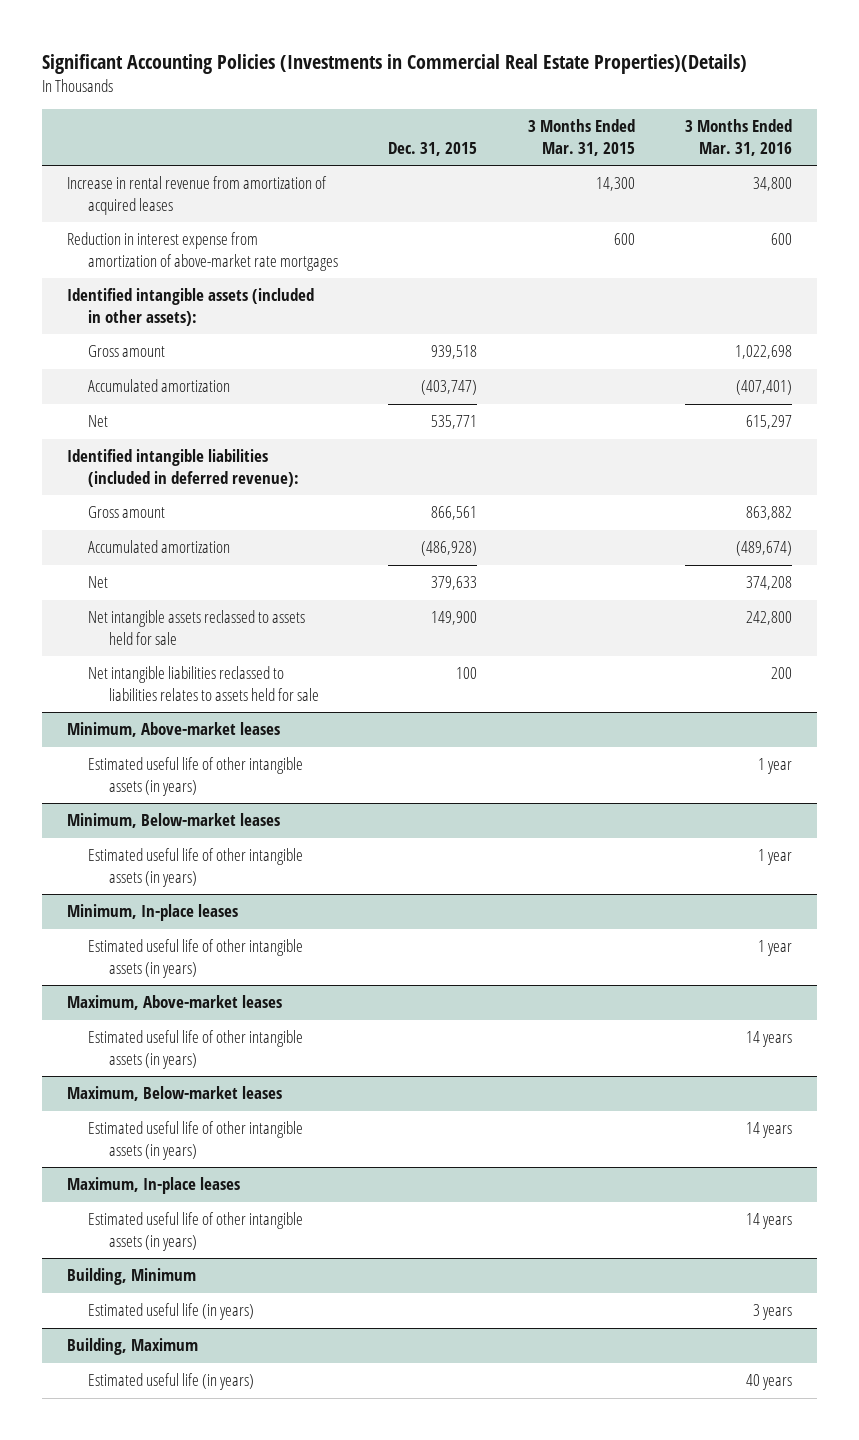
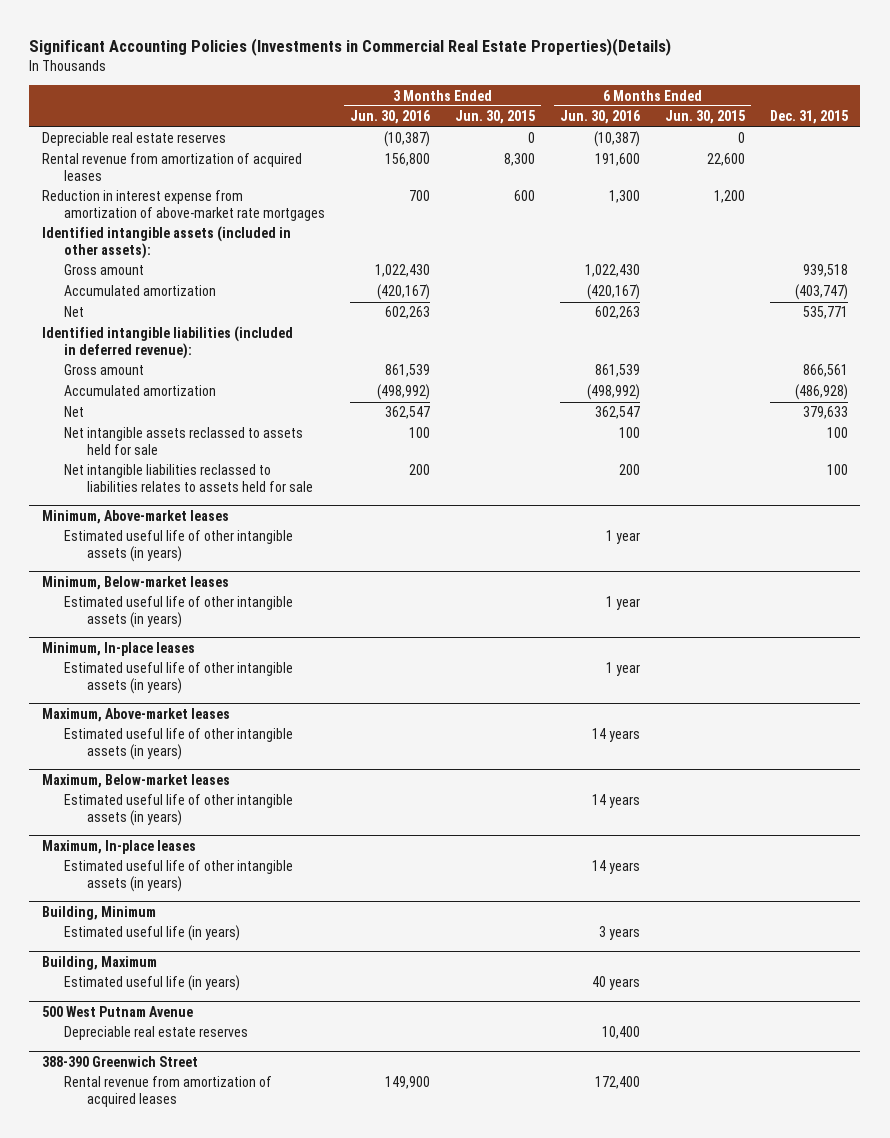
- | Dec. 31, 2015 | 3 Months Ended Mar. 31, 2015 | 3 Months Ended Mar. 31, 2016
+ | 3 Months Ended Jun. 30, 2016 | 3 Months Ended Jun. 30, 2015 | 6 Months Ended Jun. 30, 2016 | 6 Months Ended Jun. 30, 2015 | Dec. 31, 2015
- Increase in rental revenue from amortization of acquired leases | | 14,300 | 34,800
+ Depreciable real estate reserves | (10,387) | 0 | (10,387) | 0 |
+ Rental revenue from amortization of acquired leases | 156,800 | 8,300 | 191,600 | 22,600 |
- Net intangible assets reclassed to assets held for sale | 149,900 | | 242,800
+ Net intangible assets reclassed to assets held for sale | 100 | | 100 | | 100
+ 500 West Putnam Avenue
+ Depreciable real estate reserves | | | 10,400 | |
+ 388-390 Greenwich Street
+ Rental revenue from amortization of acquired leases | 149,900 | | 172,400 | |

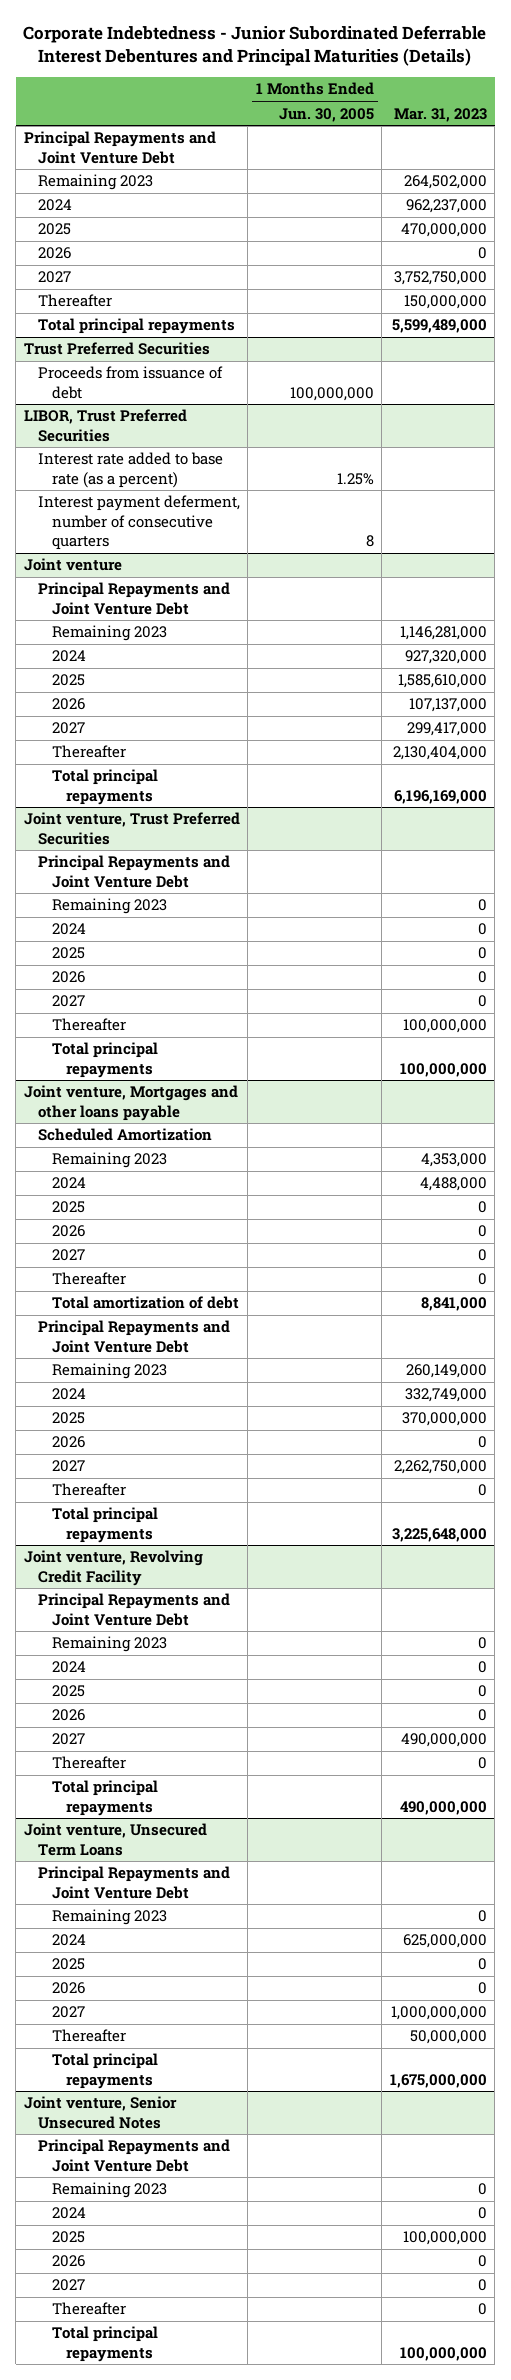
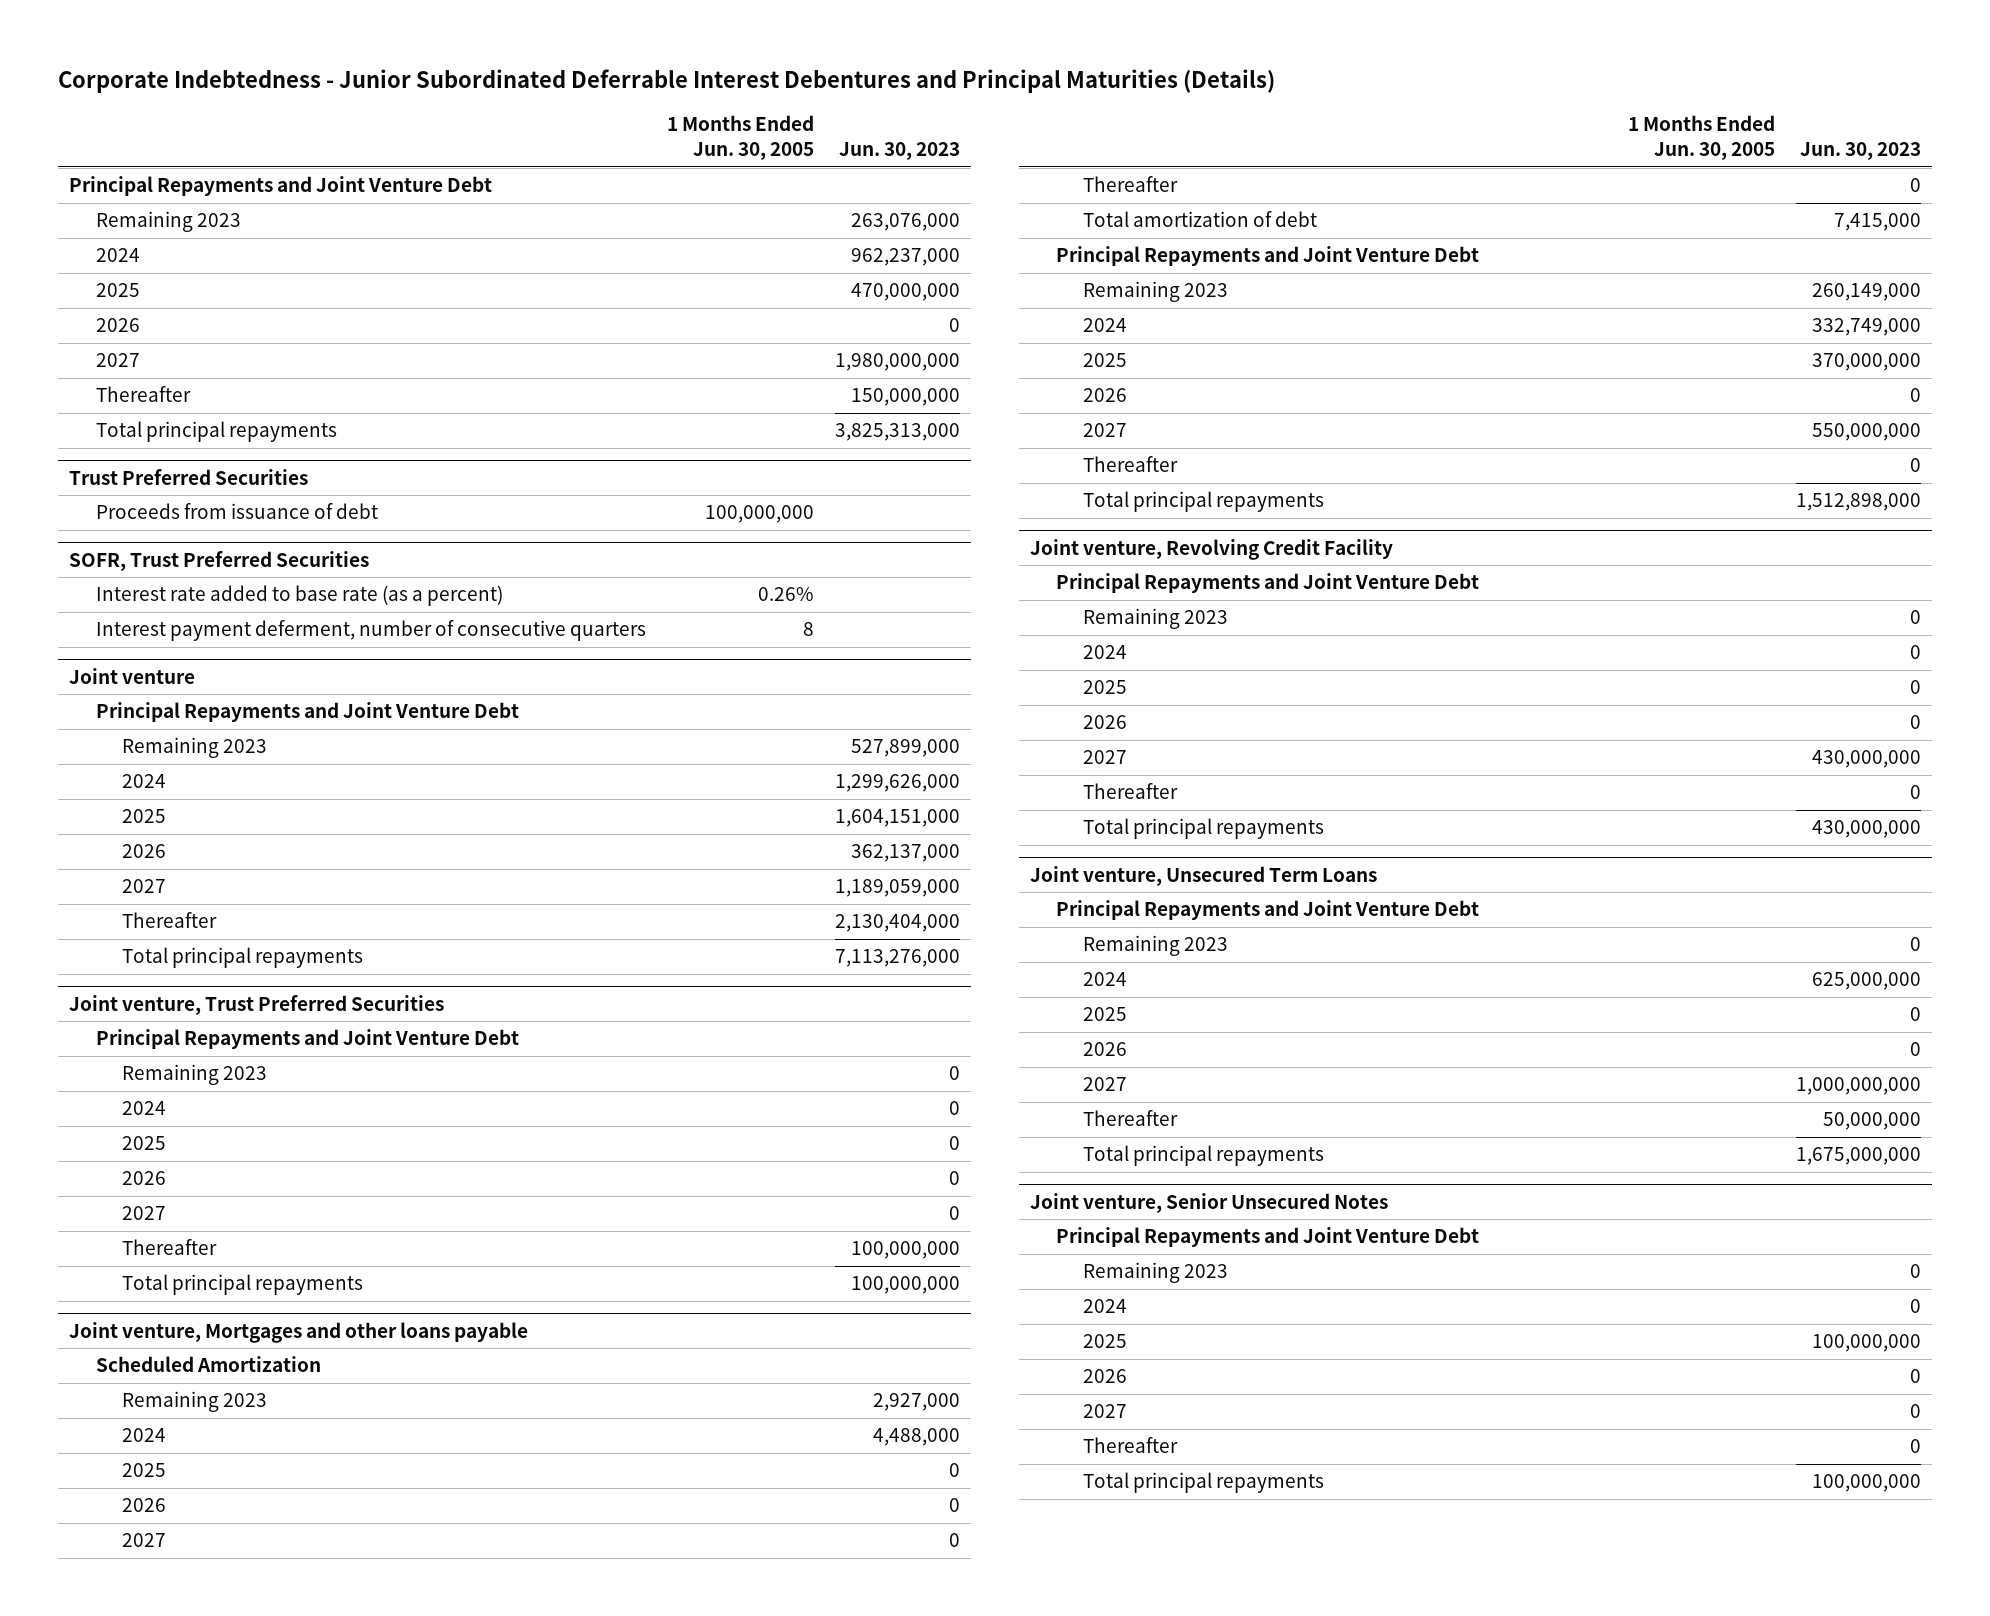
- | 1 Months Ended Jun. 30, 2005 | Mar. 31, 2023
+ | 1 Months Ended Jun. 30, 2005 | Jun. 30, 2023
- LIBOR, Trust Preferred Securities
- Interest rate added to base rate (as a percent) | 1.25% |
+ SOFR, Trust Preferred Securities
+ Interest rate added to base rate (as a percent) | 0.26% |

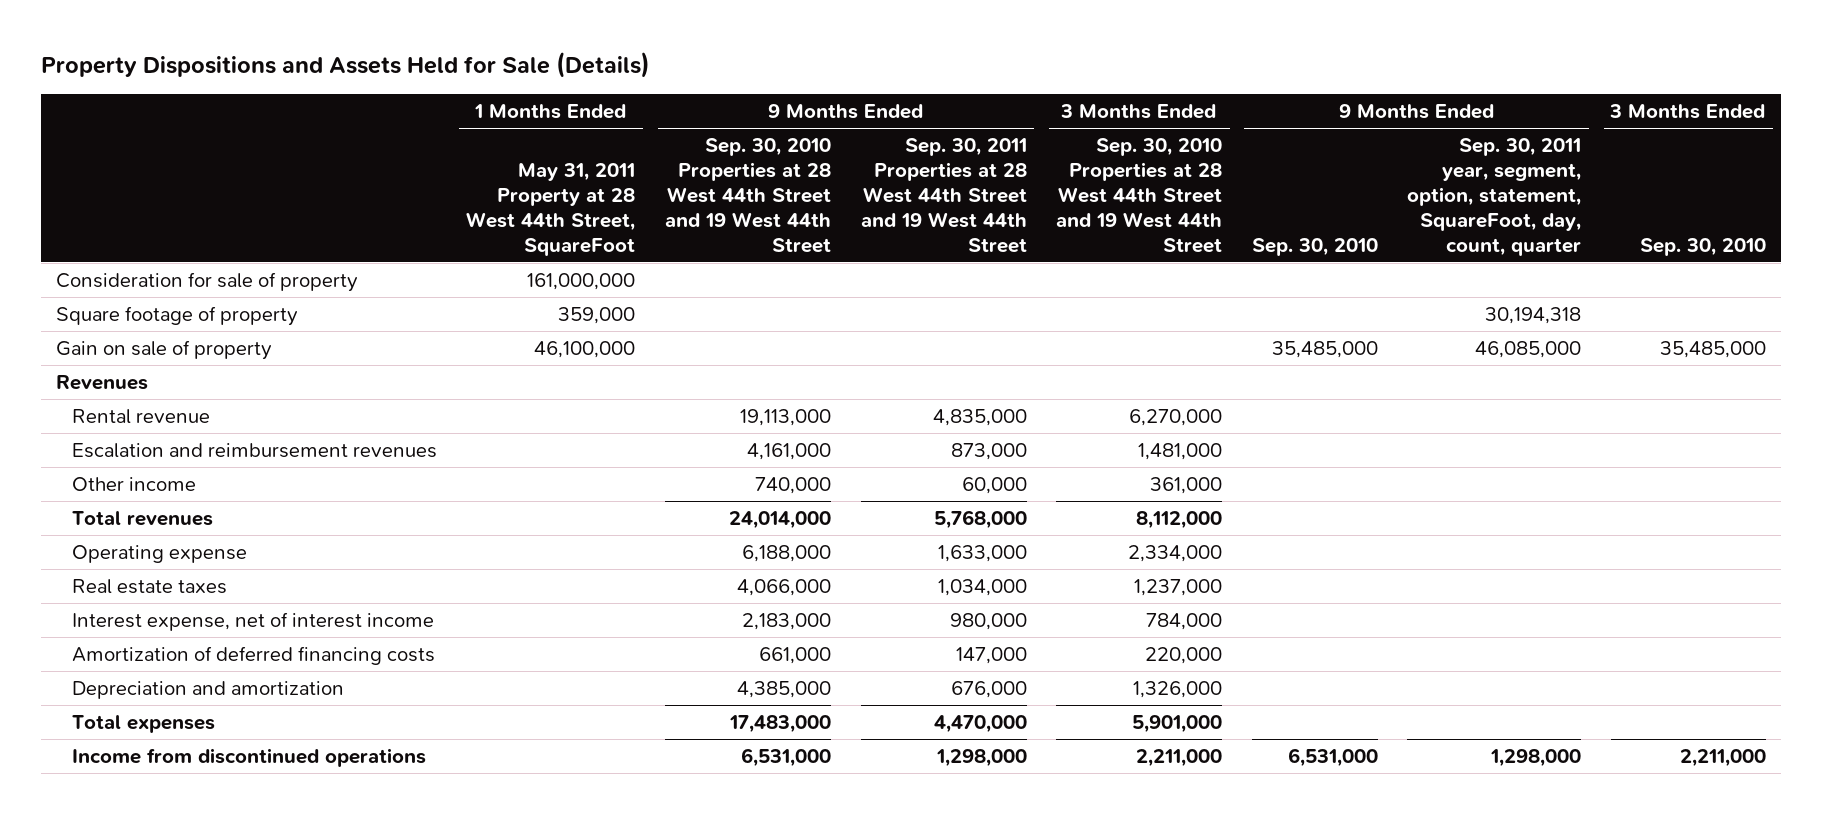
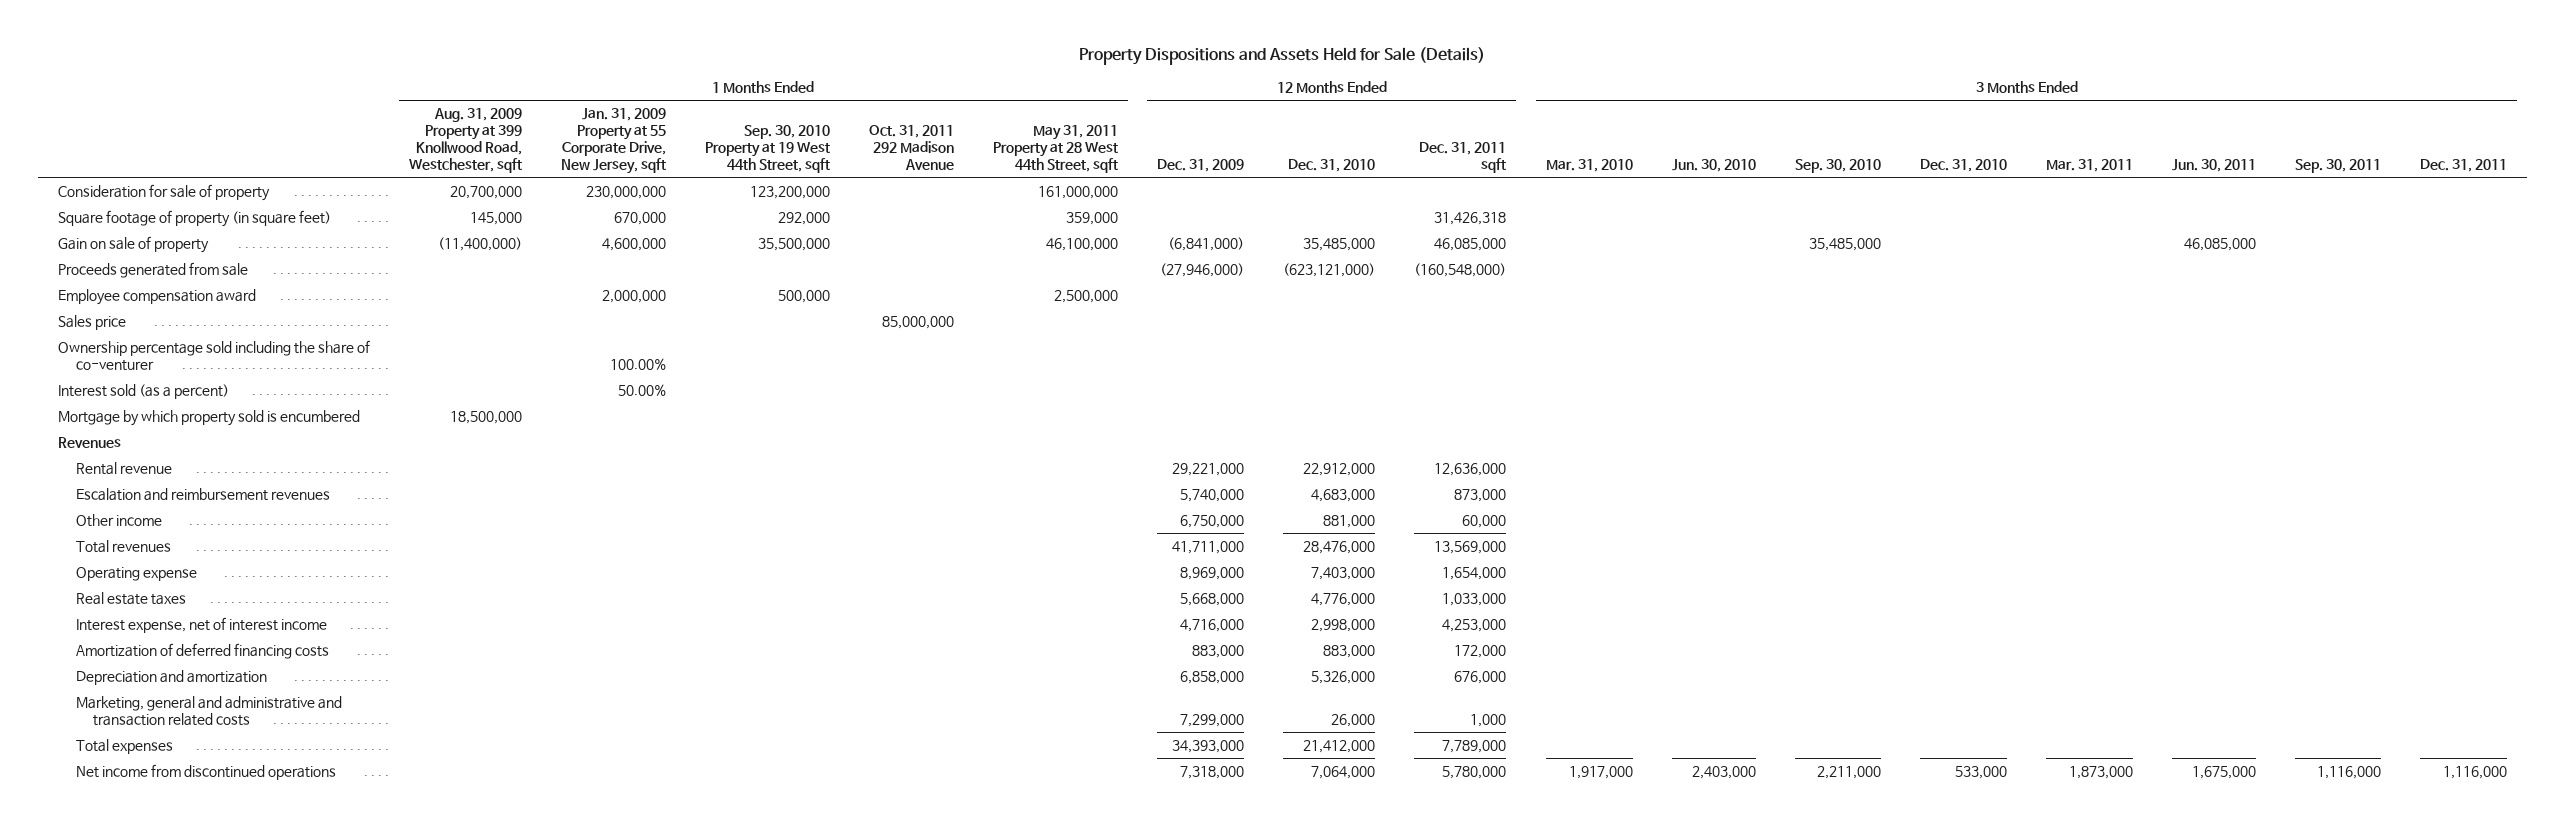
- | 1 Months Ended May 31, 2011 Property at 28 West 44th Street, SquareFoot | 9 Months Ended Sep. 30, 2010 Properties at 28 West 44th Street and 19 West 44th Street | 9 Months Ended Sep. 30, 2011 Properties at 28 West 44th Street and 19 West 44th Street | 3 Months Ended Sep. 30, 2010 Properties at 28 West 44th Street and 19 West 44th Street | 9 Months Ended Sep. 30, 2010 | 9 Months Ended Sep. 30, 2011 year, segment, option, statement, SquareFoot, day, count, quarter | 3 Months Ended Sep. 30, 2010
+ | 1 Months Ended Aug. 31, 2009 Property at 399 Knollwood Road, Westchester, sqft | 1 Months Ended Jan. 31, 2009 Property at 55 Corporate Drive, New Jersey, sqft | 1 Months Ended Sep. 30, 2010 Property at 19 West 44th Street, sqft | 1 Months Ended Oct. 31, 2011 292 Madison Avenue | 1 Months Ended May 31, 2011 Property at 28 West 44th Street, sqft | 12 Months Ended Dec. 31, 2009 | 12 Months Ended Dec. 31, 2010 | 12 Months Ended Dec. 31, 2011 sqft | 3 Months Ended Mar. 31, 2010 | 3 Months Ended Jun. 30, 2010 | 3 Months Ended Sep. 30, 2010 | 3 Months Ended Dec. 31, 2010 | 3 Months Ended Mar. 31, 2011 | 3 Months Ended Jun. 30, 2011 | 3 Months Ended Sep. 30, 2011 | 3 Months Ended Dec. 31, 2011
- Square footage of property | 359,000 | | | | | 30,194,318 |
+ Square footage of property (in square feet) | 145,000 | 670,000 | 292,000 | | 359,000 | | | 31,426,318 | | | | | | | |
+ Proceeds generated from sale | | | | | | (27,946,000) | (623,121,000) | (160,548,000) | | | | | | | |
+ Employee compensation award | | 2,000,000 | 500,000 | | 2,500,000 | | | | | | | | | | |
+ Sales price | | | | 85,000,000 | | | | | | | | | | | |
+ Ownership percentage sold including the share of co-venturer | | 100.00% | | | | | | | | | | | | | |
+ Interest sold (as a percent) | | 50.00% | | | | | | | | | | | | | |
+ Mortgage by which property sold is encumbered | 18,500,000 | | | | | | | | | | | | | | |
+ Marketing, general and administrative and transaction related costs | | | | | | 7,299,000 | 26,000 | 1,000 | | | | | | | |
- Income from discontinued operations | | 6,531,000 | 1,298,000 | 2,211,000 | 6,531,000 | 1,298,000 | 2,211,000
+ Net income from discontinued operations | | | | | | 7,318,000 | 7,064,000 | 5,780,000 | 1,917,000 | 2,403,000 | 2,211,000 | 533,000 | 1,873,000 | 1,675,000 | 1,116,000 | 1,116,000

